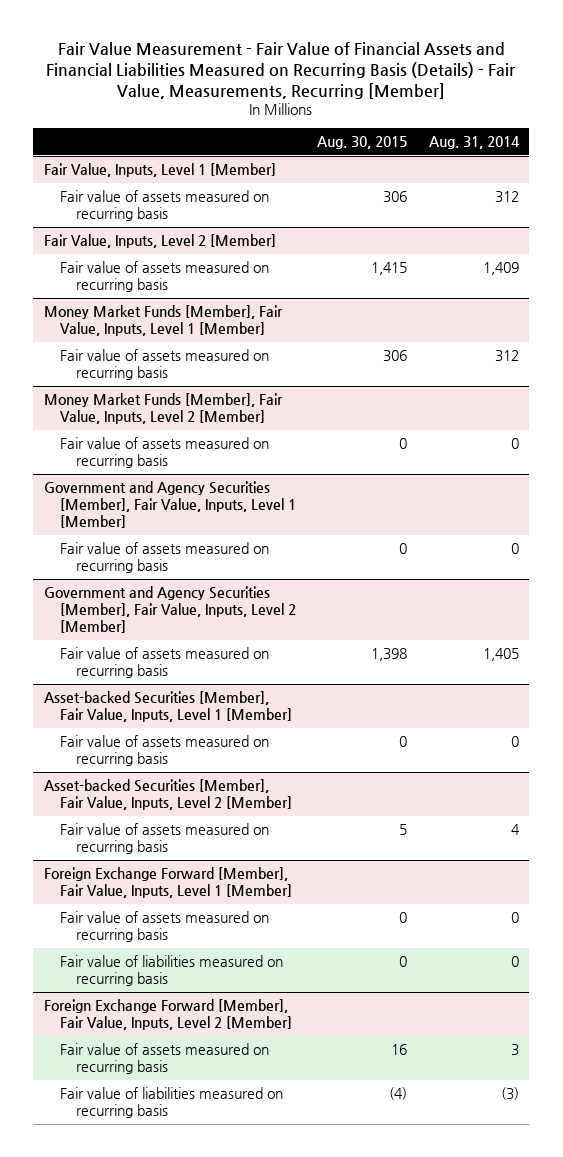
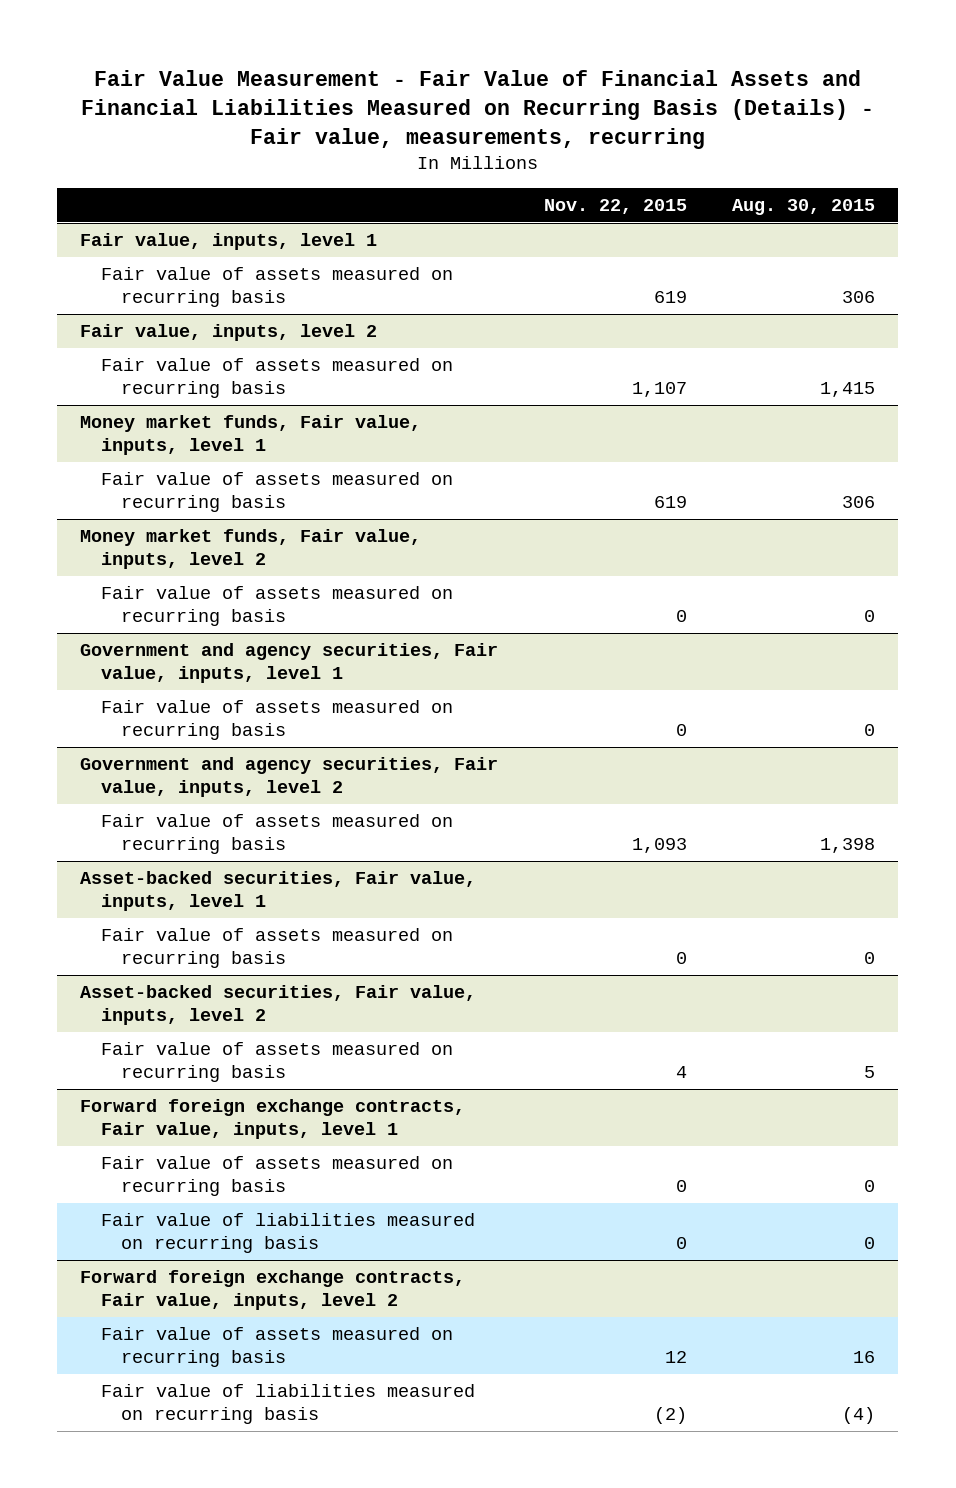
- Fair Value Measurement - Fair Value of Financial Assets and Financial Liabilities Measured on Recurring Basis (Details) - Fair Value, Measurements, Recurring [Member]
+ Fair Value Measurement - Fair Value of Financial Assets and Financial Liabilities Measured on Recurring Basis (Details) - Fair value, measurements, recurring
- | Aug. 30, 2015 | Aug. 31, 2014
+ | Nov. 22, 2015 | Aug. 30, 2015
- Fair Value, Inputs, Level 1 [Member]
+ Fair value, inputs, level 1
- Fair Value, Inputs, Level 2 [Member]
+ Fair value, inputs, level 2
- Money Market Funds [Member], Fair Value, Inputs, Level 1 [Member]
+ Money market funds, Fair value, inputs, level 1
- Money Market Funds [Member], Fair Value, Inputs, Level 2 [Member]
+ Money market funds, Fair value, inputs, level 2
- Government and Agency Securities [Member], Fair Value, Inputs, Level 1 [Member]
+ Government and agency securities, Fair value, inputs, level 1
- Government and Agency Securities [Member], Fair Value, Inputs, Level 2 [Member]
+ Government and agency securities, Fair value, inputs, level 2
- Asset-backed Securities [Member], Fair Value, Inputs, Level 1 [Member]
+ Asset-backed securities, Fair value, inputs, level 1
- Asset-backed Securities [Member], Fair Value, Inputs, Level 2 [Member]
+ Asset-backed securities, Fair value, inputs, level 2
- Foreign Exchange Forward [Member], Fair Value, Inputs, Level 1 [Member]
+ Forward foreign exchange contracts, Fair value, inputs, level 1
- Foreign Exchange Forward [Member], Fair Value, Inputs, Level 2 [Member]
+ Forward foreign exchange contracts, Fair value, inputs, level 2

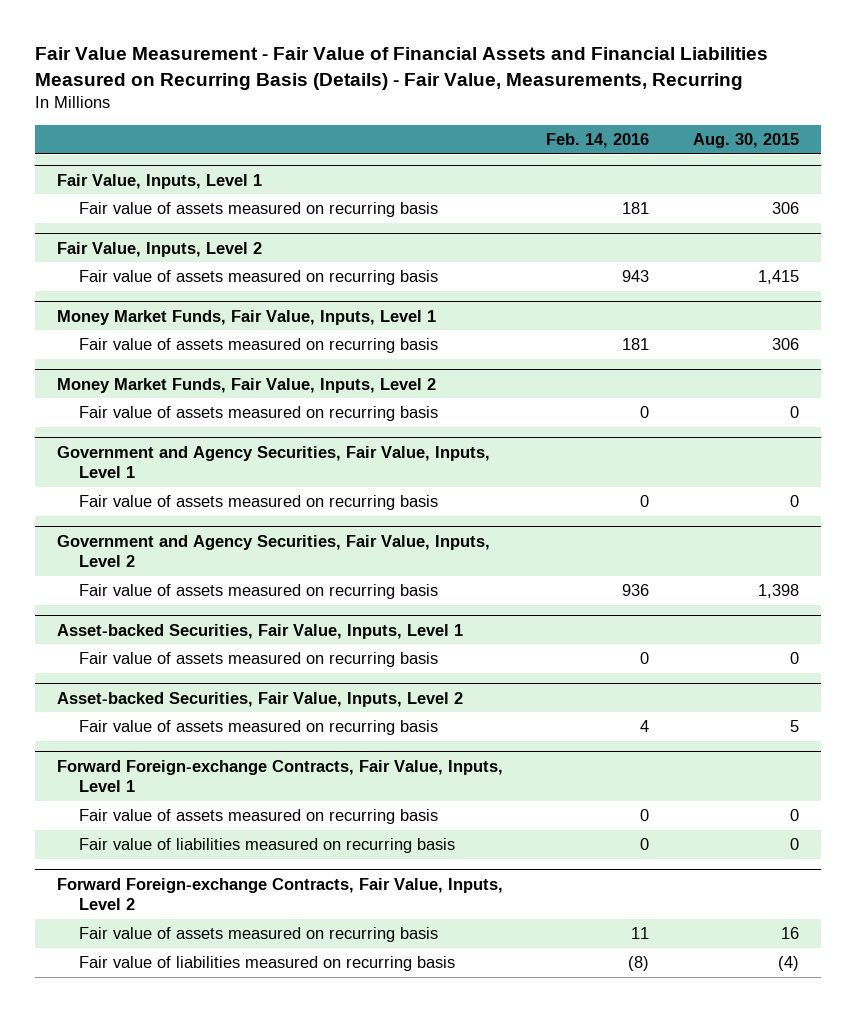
- Fair Value Measurement - Fair Value of Financial Assets and Financial Liabilities Measured on Recurring Basis (Details) - Fair value, measurements, recurring
+ Fair Value Measurement - Fair Value of Financial Assets and Financial Liabilities Measured on Recurring Basis (Details) - Fair Value, Measurements, Recurring
- | Nov. 22, 2015 | Aug. 30, 2015
+ | Feb. 14, 2016 | Aug. 30, 2015
- Fair value, inputs, level 1
+ Fair Value, Inputs, Level 1
- Fair value, inputs, level 2
+ Fair Value, Inputs, Level 2
- Money market funds, Fair value, inputs, level 1
+ Money Market Funds, Fair Value, Inputs, Level 1
- Money market funds, Fair value, inputs, level 2
+ Money Market Funds, Fair Value, Inputs, Level 2
- Government and agency securities, Fair value, inputs, level 1
+ Government and Agency Securities, Fair Value, Inputs, Level 1
- Government and agency securities, Fair value, inputs, level 2
+ Government and Agency Securities, Fair Value, Inputs, Level 2
- Asset-backed securities, Fair value, inputs, level 1
+ Asset-backed Securities, Fair Value, Inputs, Level 1
- Asset-backed securities, Fair value, inputs, level 2
+ Asset-backed Securities, Fair Value, Inputs, Level 2
- Forward foreign exchange contracts, Fair value, inputs, level 1
+ Forward Foreign-exchange Contracts, Fair Value, Inputs, Level 1
- Forward foreign exchange contracts, Fair value, inputs, level 2
+ Forward Foreign-exchange Contracts, Fair Value, Inputs, Level 2

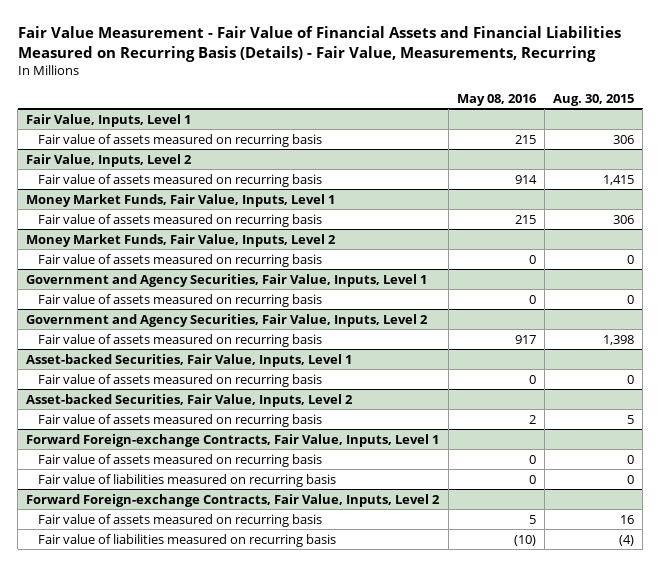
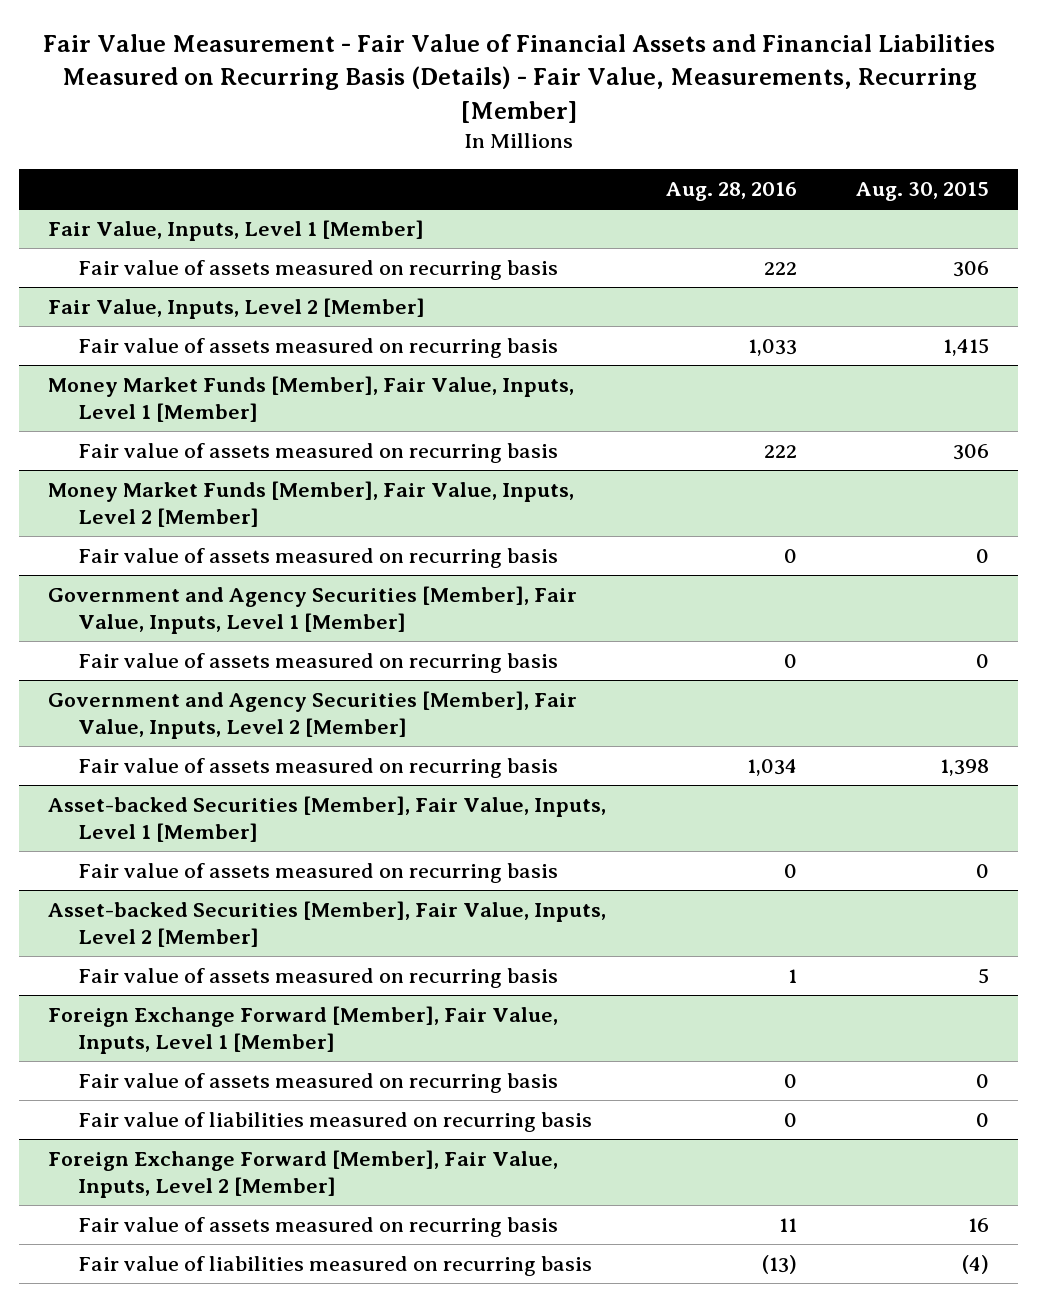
- Fair Value Measurement - Fair Value of Financial Assets and Financial Liabilities Measured on Recurring Basis (Details) - Fair Value, Measurements, Recurring
+ Fair Value Measurement - Fair Value of Financial Assets and Financial Liabilities Measured on Recurring Basis (Details) - Fair Value, Measurements, Recurring [Member]
- | May 08, 2016 | Aug. 30, 2015
+ | Aug. 28, 2016 | Aug. 30, 2015
- Fair Value, Inputs, Level 1
+ Fair Value, Inputs, Level 1 [Member]
- Fair Value, Inputs, Level 2
+ Fair Value, Inputs, Level 2 [Member]
- Money Market Funds, Fair Value, Inputs, Level 1
+ Money Market Funds [Member], Fair Value, Inputs, Level 1 [Member]
- Money Market Funds, Fair Value, Inputs, Level 2
+ Money Market Funds [Member], Fair Value, Inputs, Level 2 [Member]
- Government and Agency Securities, Fair Value, Inputs, Level 1
+ Government and Agency Securities [Member], Fair Value, Inputs, Level 1 [Member]
- Government and Agency Securities, Fair Value, Inputs, Level 2
+ Government and Agency Securities [Member], Fair Value, Inputs, Level 2 [Member]
- Asset-backed Securities, Fair Value, Inputs, Level 1
+ Asset-backed Securities [Member], Fair Value, Inputs, Level 1 [Member]
- Asset-backed Securities, Fair Value, Inputs, Level 2
+ Asset-backed Securities [Member], Fair Value, Inputs, Level 2 [Member]
- Forward Foreign-exchange Contracts, Fair Value, Inputs, Level 1
+ Foreign Exchange Forward [Member], Fair Value, Inputs, Level 1 [Member]
- Forward Foreign-exchange Contracts, Fair Value, Inputs, Level 2
+ Foreign Exchange Forward [Member], Fair Value, Inputs, Level 2 [Member]

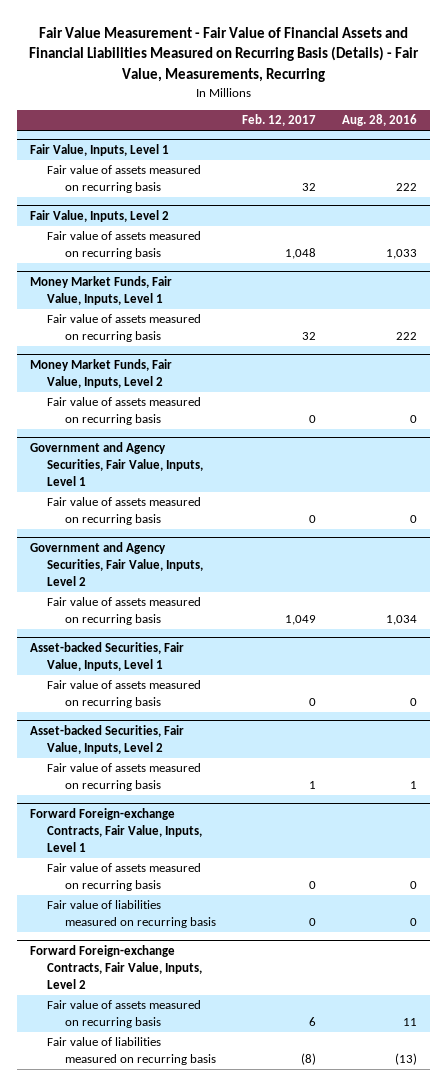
- Fair Value Measurement - Fair Value of Financial Assets and Financial Liabilities Measured on Recurring Basis (Details) - Fair Value, Measurements, Recurring [Member]
+ Fair Value Measurement - Fair Value of Financial Assets and Financial Liabilities Measured on Recurring Basis (Details) - Fair Value, Measurements, Recurring
- | Aug. 28, 2016 | Aug. 30, 2015
+ | Feb. 12, 2017 | Aug. 28, 2016
- Fair Value, Inputs, Level 1 [Member]
+ Fair Value, Inputs, Level 1
- Fair Value, Inputs, Level 2 [Member]
+ Fair Value, Inputs, Level 2
- Money Market Funds [Member], Fair Value, Inputs, Level 1 [Member]
+ Money Market Funds, Fair Value, Inputs, Level 1
- Money Market Funds [Member], Fair Value, Inputs, Level 2 [Member]
+ Money Market Funds, Fair Value, Inputs, Level 2
- Government and Agency Securities [Member], Fair Value, Inputs, Level 1 [Member]
+ Government and Agency Securities, Fair Value, Inputs, Level 1
- Government and Agency Securities [Member], Fair Value, Inputs, Level 2 [Member]
+ Government and Agency Securities, Fair Value, Inputs, Level 2
- Asset-backed Securities [Member], Fair Value, Inputs, Level 1 [Member]
+ Asset-backed Securities, Fair Value, Inputs, Level 1
- Asset-backed Securities [Member], Fair Value, Inputs, Level 2 [Member]
+ Asset-backed Securities, Fair Value, Inputs, Level 2
- Foreign Exchange Forward [Member], Fair Value, Inputs, Level 1 [Member]
+ Forward Foreign-exchange Contracts, Fair Value, Inputs, Level 1
- Foreign Exchange Forward [Member], Fair Value, Inputs, Level 2 [Member]
+ Forward Foreign-exchange Contracts, Fair Value, Inputs, Level 2

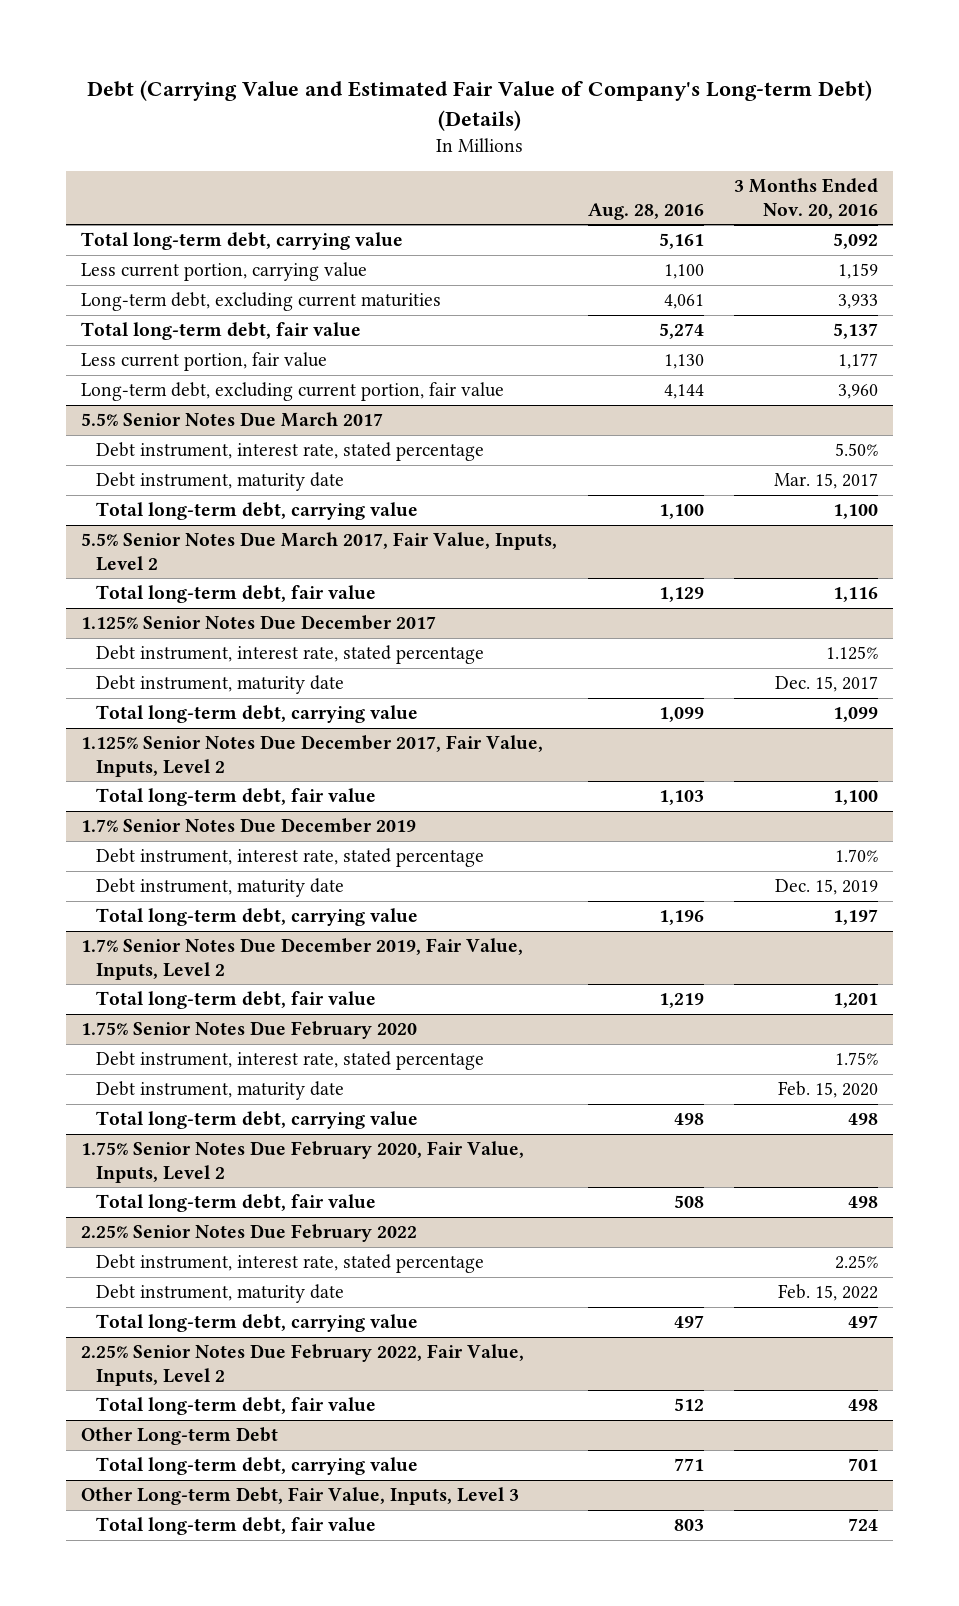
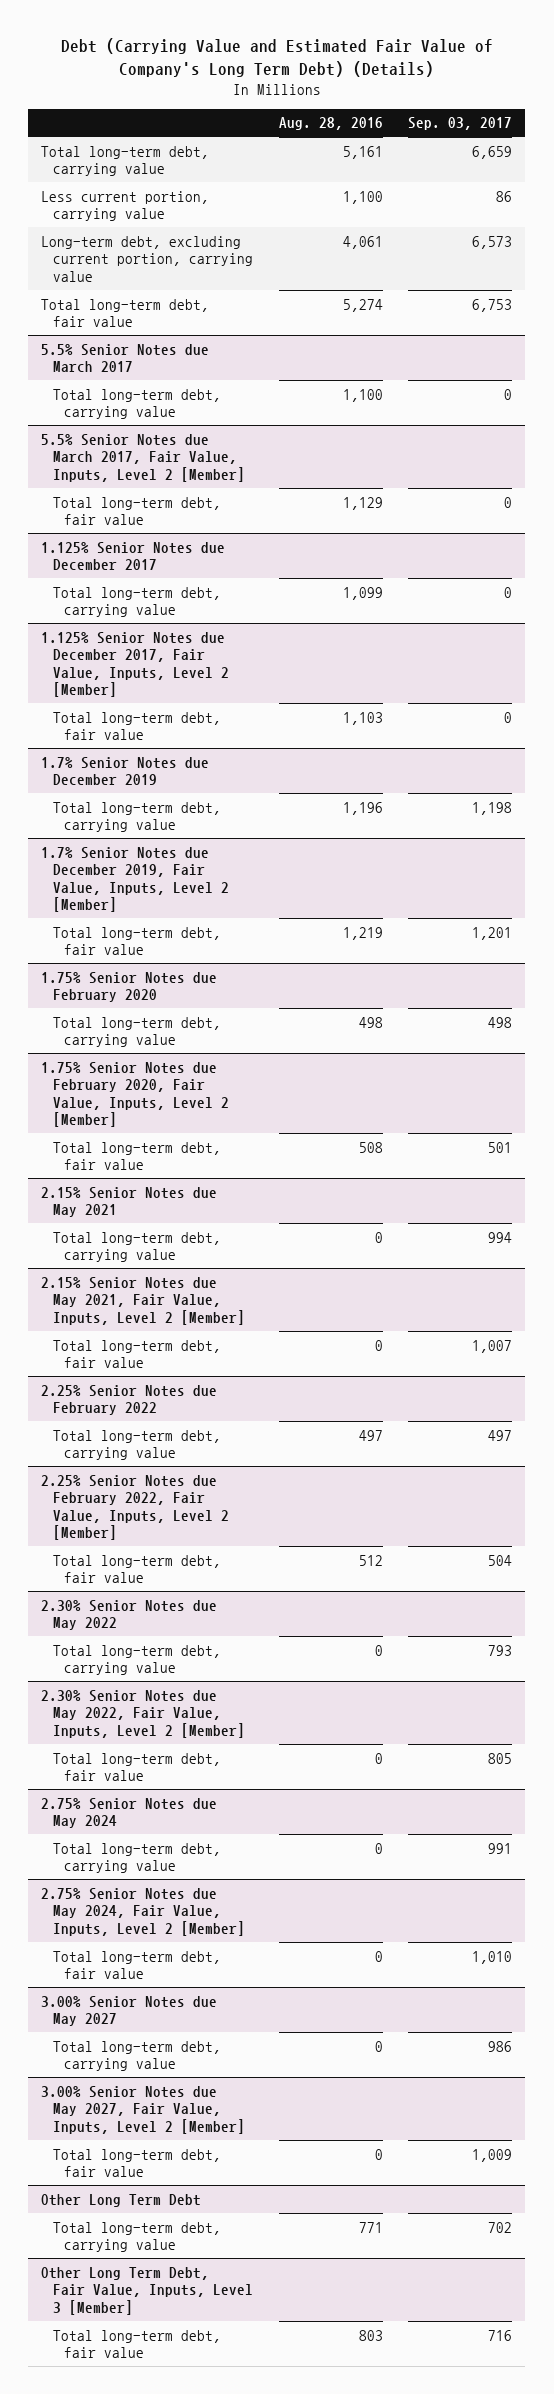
- Debt (Carrying Value and Estimated Fair Value of Company's Long-term Debt) (Details)
+ Debt (Carrying Value and Estimated Fair Value of Company's Long Term Debt) (Details)
- | Aug. 28, 2016 | 3 Months Ended Nov. 20, 2016
+ | Aug. 28, 2016 | Sep. 03, 2017
- Long-term debt, excluding current maturities | 4,061 | 3,933
+ Long-term debt, excluding current portion, carrying value | 4,061 | 6,573
- Less current portion, fair value | 1,130 | 1,177
- Long-term debt, excluding current portion, fair value | 4,144 | 3,960
- 5.5% Senior Notes Due March 2017
- Debt instrument, interest rate, stated percentage | | 5.50%
- Debt instrument, maturity date | | Mar. 15, 2017
+ 5.5% Senior Notes due March 2017
- 5.5% Senior Notes Due March 2017, Fair Value, Inputs, Level 2
+ 5.5% Senior Notes due March 2017, Fair Value, Inputs, Level 2 [Member]
- 1.125% Senior Notes Due December 2017
- Debt instrument, interest rate, stated percentage | | 1.125%
- Debt instrument, maturity date | | Dec. 15, 2017
+ 1.125% Senior Notes due December 2017
- 1.125% Senior Notes Due December 2017, Fair Value, Inputs, Level 2
+ 1.125% Senior Notes due December 2017, Fair Value, Inputs, Level 2 [Member]
- 1.7% Senior Notes Due December 2019
- Debt instrument, interest rate, stated percentage | | 1.70%
- Debt instrument, maturity date | | Dec. 15, 2019
+ 1.7% Senior Notes due December 2019
- 1.7% Senior Notes Due December 2019, Fair Value, Inputs, Level 2
+ 1.7% Senior Notes due December 2019, Fair Value, Inputs, Level 2 [Member]
- 1.75% Senior Notes Due February 2020
- Debt instrument, interest rate, stated percentage | | 1.75%
- Debt instrument, maturity date | | Feb. 15, 2020
+ 1.75% Senior Notes due February 2020
- 1.75% Senior Notes Due February 2020, Fair Value, Inputs, Level 2
+ 1.75% Senior Notes due February 2020, Fair Value, Inputs, Level 2 [Member]
- 2.25% Senior Notes Due February 2022
- Debt instrument, interest rate, stated percentage | | 2.25%
- Debt instrument, maturity date | | Feb. 15, 2022
+ 2.15% Senior Notes due May 2021
+ Total long-term debt, carrying value | 0 | 994
+ 2.15% Senior Notes due May 2021, Fair Value, Inputs, Level 2 [Member]
+ Total long-term debt, fair value | 0 | 1,007
+ 2.25% Senior Notes due February 2022
- 2.25% Senior Notes Due February 2022, Fair Value, Inputs, Level 2
+ 2.25% Senior Notes due February 2022, Fair Value, Inputs, Level 2 [Member]
- Other Long-term Debt
+ 2.30% Senior Notes due May 2022
+ Total long-term debt, carrying value | 0 | 793
+ 2.30% Senior Notes due May 2022, Fair Value, Inputs, Level 2 [Member]
+ Total long-term debt, fair value | 0 | 805
+ 2.75% Senior Notes due May 2024
+ Total long-term debt, carrying value | 0 | 991
+ 2.75% Senior Notes due May 2024, Fair Value, Inputs, Level 2 [Member]
+ Total long-term debt, fair value | 0 | 1,010
+ 3.00% Senior Notes due May 2027
+ Total long-term debt, carrying value | 0 | 986
+ 3.00% Senior Notes due May 2027, Fair Value, Inputs, Level 2 [Member]
+ Total long-term debt, fair value | 0 | 1,009
+ Other Long Term Debt
- Other Long-term Debt, Fair Value, Inputs, Level 3
+ Other Long Term Debt, Fair Value, Inputs, Level 3 [Member]

